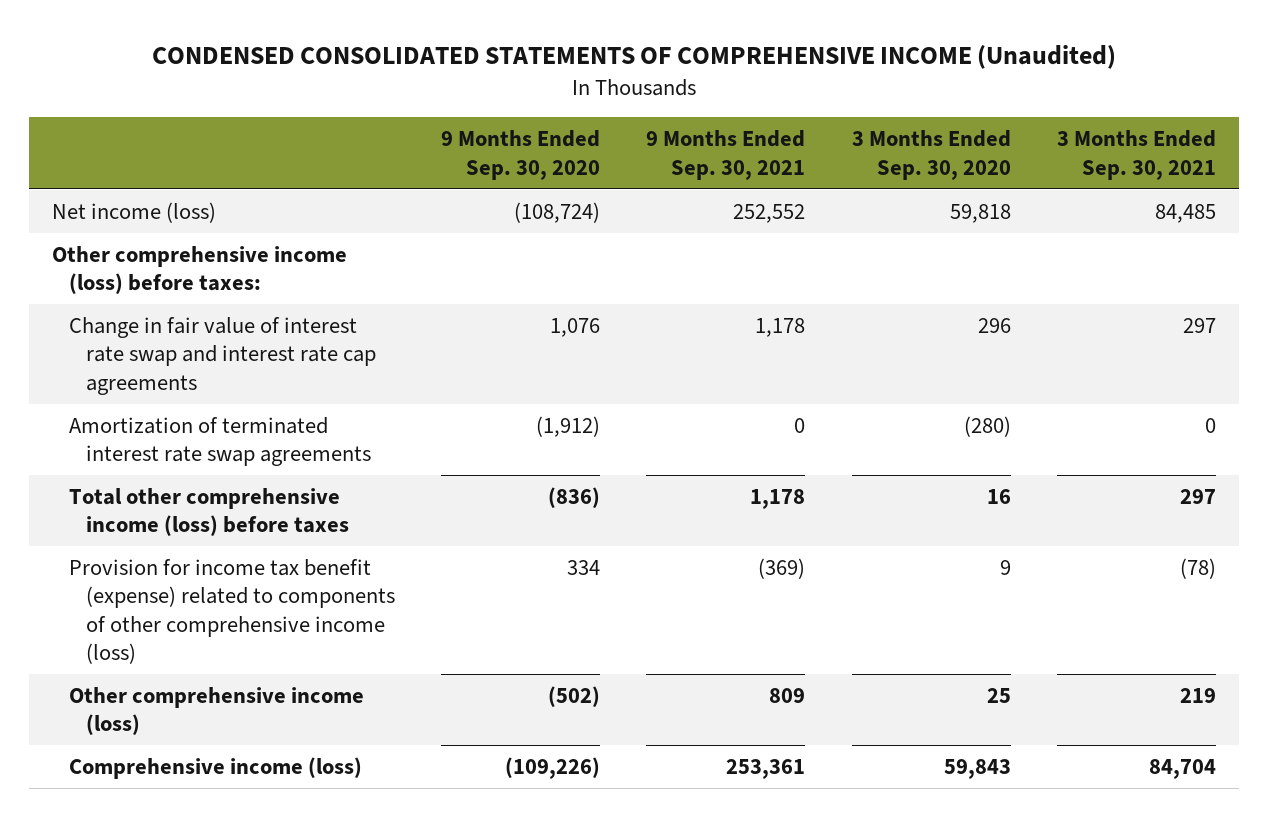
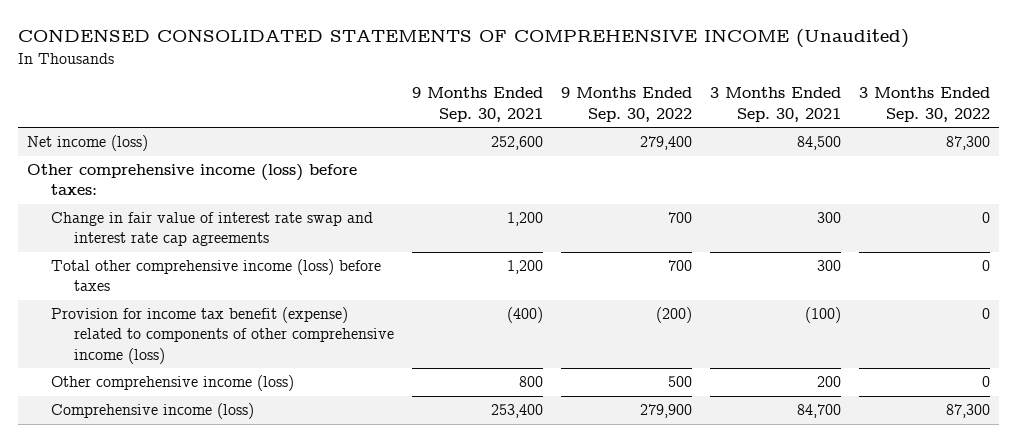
- | 9 Months Ended Sep. 30, 2020 | 9 Months Ended Sep. 30, 2021 | 3 Months Ended Sep. 30, 2020 | 3 Months Ended Sep. 30, 2021
+ | 9 Months Ended Sep. 30, 2021 | 9 Months Ended Sep. 30, 2022 | 3 Months Ended Sep. 30, 2021 | 3 Months Ended Sep. 30, 2022
- Net income (loss) | (108,724) | 252,552 | 59,818 | 84,485
+ Net income (loss) | 252,600 | 279,400 | 84,500 | 87,300
- Change in fair value of interest rate swap and interest rate cap agreements | 1,076 | 1,178 | 296 | 297
- Amortization of terminated interest rate swap agreements | (1,912) | 0 | (280) | 0
- Total other comprehensive income (loss) before taxes | (836) | 1,178 | 16 | 297
- Provision for income tax benefit (expense) related to components of other comprehensive income (loss) | 334 | (369) | 9 | (78)
- Other comprehensive income (loss) | (502) | 809 | 25 | 219
- Comprehensive income (loss) | (109,226) | 253,361 | 59,843 | 84,704
+ Change in fair value of interest rate swap and interest rate cap agreements | 1,200 | 700 | 300 | 0
+ Total other comprehensive income (loss) before taxes | 1,200 | 700 | 300 | 0
+ Provision for income tax benefit (expense) related to components of other comprehensive income (loss) | (400) | (200) | (100) | 0
+ Other comprehensive income (loss) | 800 | 500 | 200 | 0
+ Comprehensive income (loss) | 253,400 | 279,900 | 84,700 | 87,300

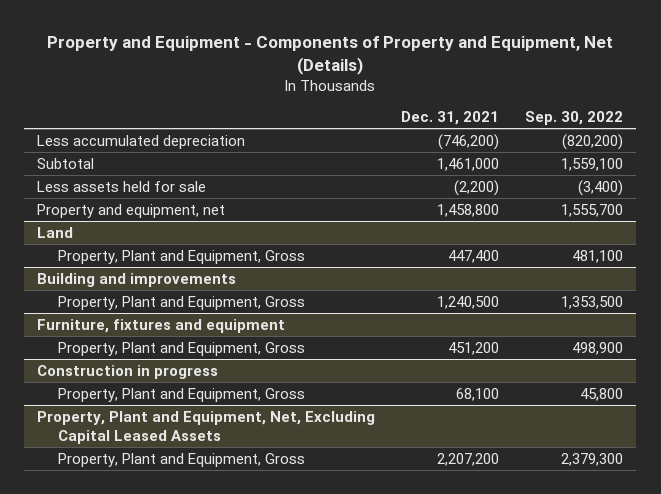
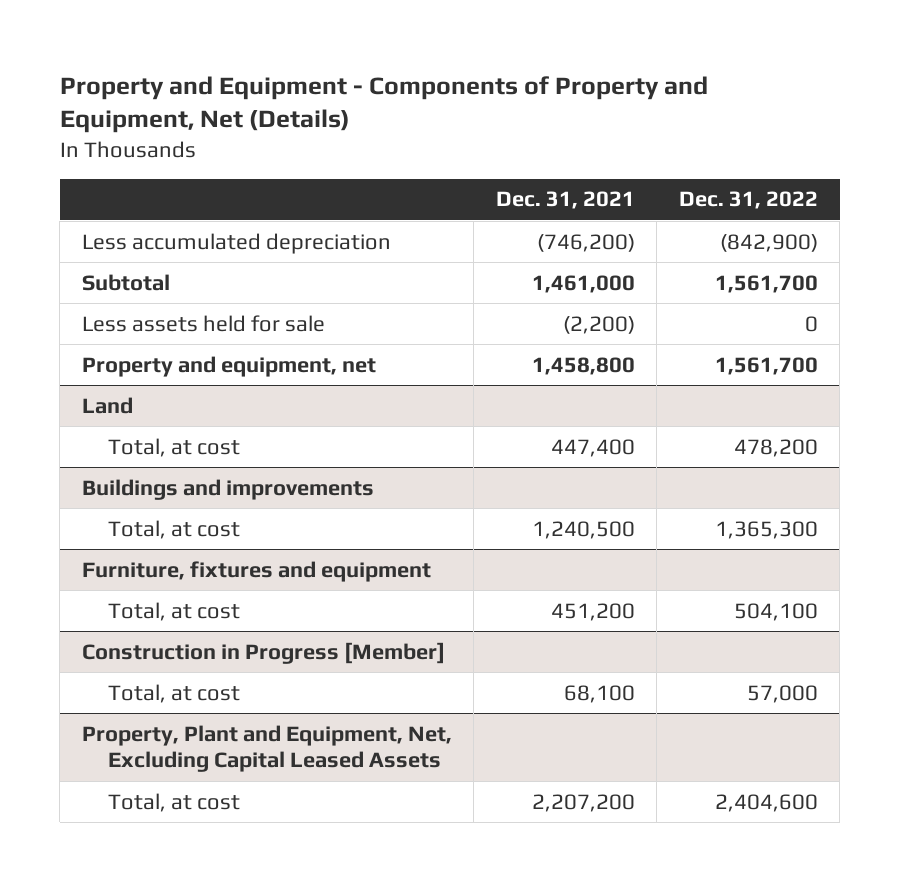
- | Dec. 31, 2021 | Sep. 30, 2022
+ | Dec. 31, 2021 | Dec. 31, 2022
@ Land
- Property, Plant and Equipment, Gross | 447,400 | 481,100
- Building and improvements
- Property, Plant and Equipment, Gross | 1,240,500 | 1,353,500
@ Land
+ Total, at cost | 447,400 | 478,200
+ Buildings and improvements
+ Total, at cost | 1,240,500 | 1,365,300
@ Furniture, fixtures and equipment
- Property, Plant and Equipment, Gross | 451,200 | 498,900
- Construction in progress
- Property, Plant and Equipment, Gross | 68,100 | 45,800
@ Furniture, fixtures and equipment
+ Total, at cost | 451,200 | 504,100
+ Construction in Progress [Member]
+ Total, at cost | 68,100 | 57,000
@ Property, Plant and Equipment, Net, Excluding Capital Leased Assets
- Property, Plant and Equipment, Gross | 2,207,200 | 2,379,300
+ Total, at cost | 2,207,200 | 2,404,600

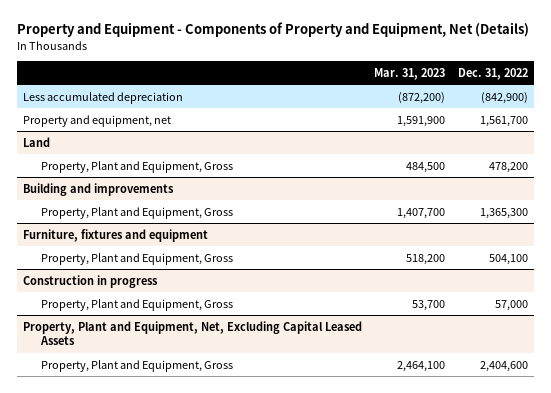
- | Dec. 31, 2021 | Dec. 31, 2022
+ | Mar. 31, 2023 | Dec. 31, 2022
- Subtotal | 1,461,000 | 1,561,700
- Less assets held for sale | (2,200) | 0
@ Land
- Total, at cost | 447,400 | 478,200
- Buildings and improvements
- Total, at cost | 1,240,500 | 1,365,300
@ Land
+ Property, Plant and Equipment, Gross | 484,500 | 478,200
+ Building and improvements
+ Property, Plant and Equipment, Gross | 1,407,700 | 1,365,300
@ Furniture, fixtures and equipment
- Total, at cost | 451,200 | 504,100
- Construction in Progress [Member]
- Total, at cost | 68,100 | 57,000
@ Furniture, fixtures and equipment
+ Property, Plant and Equipment, Gross | 518,200 | 504,100
+ Construction in progress
+ Property, Plant and Equipment, Gross | 53,700 | 57,000
@ Property, Plant and Equipment, Net, Excluding Capital Leased Assets
- Total, at cost | 2,207,200 | 2,404,600
+ Property, Plant and Equipment, Gross | 2,464,100 | 2,404,600

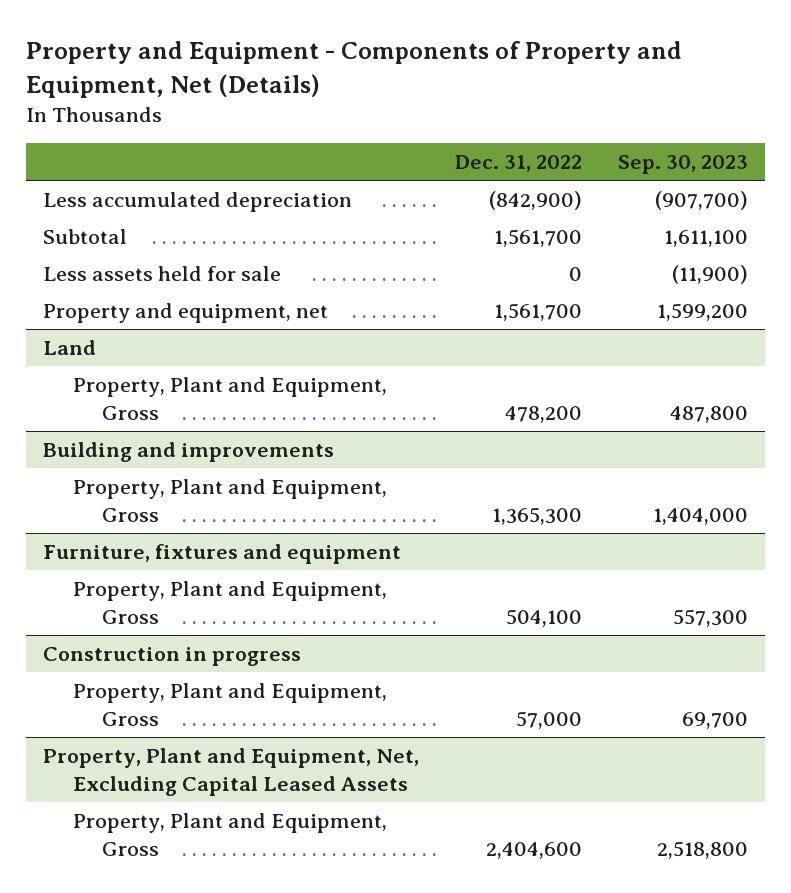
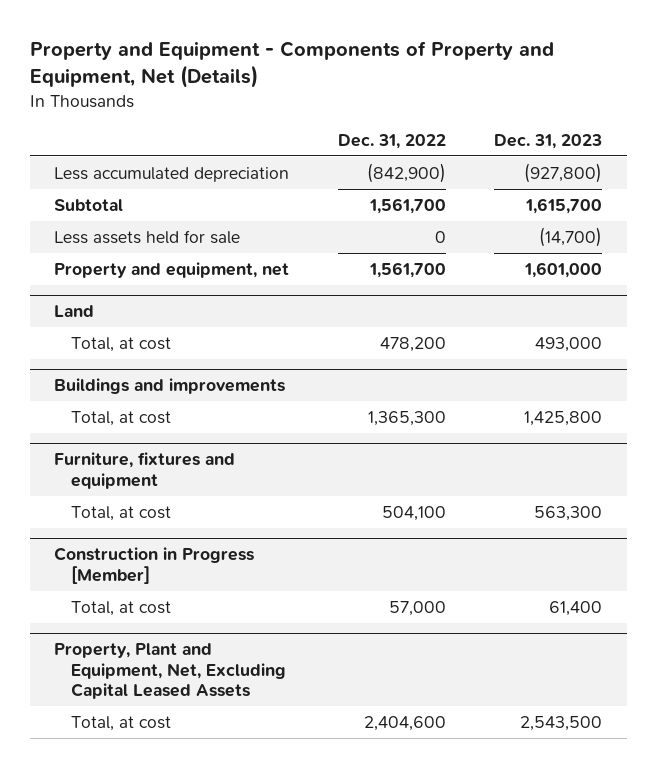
- | Dec. 31, 2022 | Sep. 30, 2023
+ | Dec. 31, 2022 | Dec. 31, 2023
@ Land
- Property, Plant and Equipment, Gross | 478,200 | 487,800
- Building and improvements
- Property, Plant and Equipment, Gross | 1,365,300 | 1,404,000
@ Land
+ Total, at cost | 478,200 | 493,000
+ Buildings and improvements
+ Total, at cost | 1,365,300 | 1,425,800
@ Furniture, fixtures and equipment
- Property, Plant and Equipment, Gross | 504,100 | 557,300
- Construction in progress
- Property, Plant and Equipment, Gross | 57,000 | 69,700
@ Furniture, fixtures and equipment
+ Total, at cost | 504,100 | 563,300
+ Construction in Progress [Member]
+ Total, at cost | 57,000 | 61,400
@ Property, Plant and Equipment, Net, Excluding Capital Leased Assets
- Property, Plant and Equipment, Gross | 2,404,600 | 2,518,800
+ Total, at cost | 2,404,600 | 2,543,500

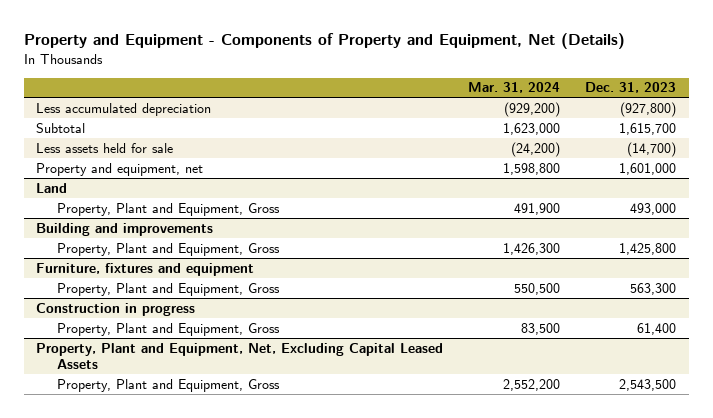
- | Dec. 31, 2022 | Dec. 31, 2023
+ | Mar. 31, 2024 | Dec. 31, 2023
@ Land
- Total, at cost | 478,200 | 493,000
- Buildings and improvements
- Total, at cost | 1,365,300 | 1,425,800
@ Land
+ Property, Plant and Equipment, Gross | 491,900 | 493,000
+ Building and improvements
+ Property, Plant and Equipment, Gross | 1,426,300 | 1,425,800
@ Furniture, fixtures and equipment
- Total, at cost | 504,100 | 563,300
- Construction in Progress [Member]
- Total, at cost | 57,000 | 61,400
@ Furniture, fixtures and equipment
+ Property, Plant and Equipment, Gross | 550,500 | 563,300
+ Construction in progress
+ Property, Plant and Equipment, Gross | 83,500 | 61,400
@ Property, Plant and Equipment, Net, Excluding Capital Leased Assets
- Total, at cost | 2,404,600 | 2,543,500
+ Property, Plant and Equipment, Gross | 2,552,200 | 2,543,500

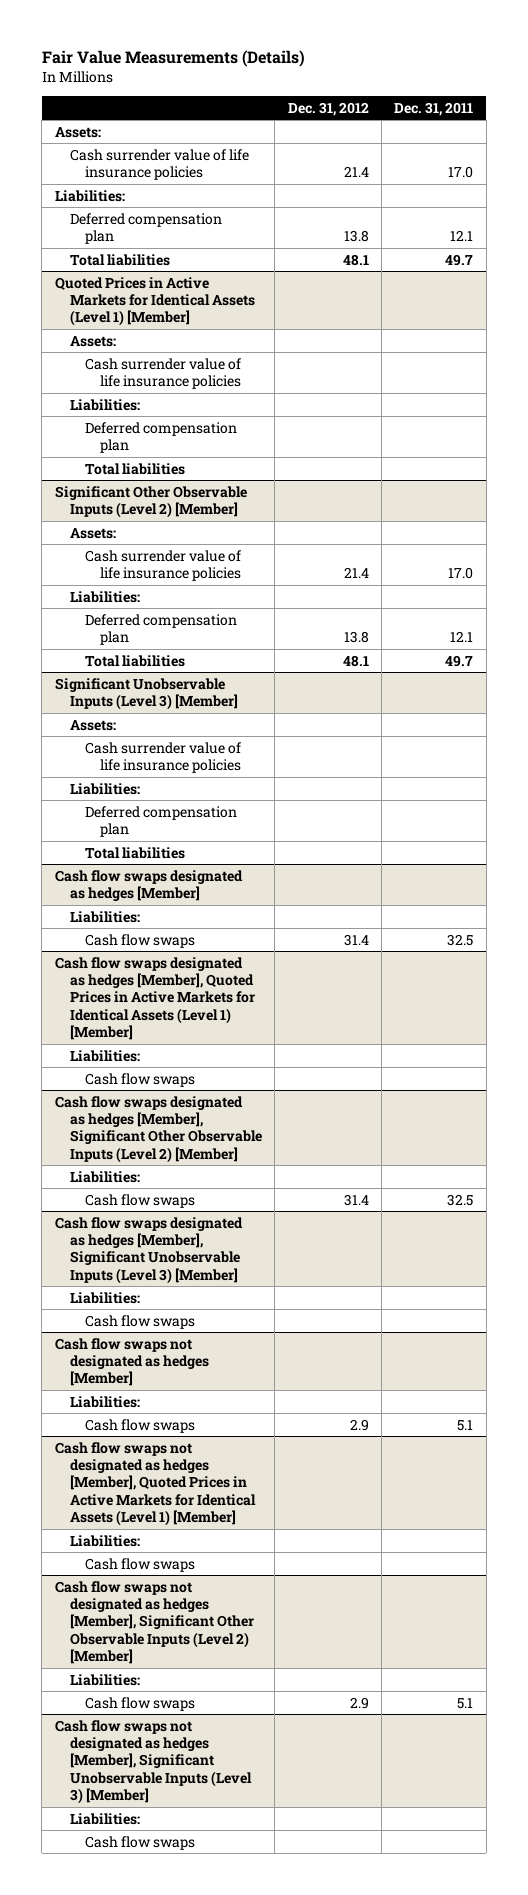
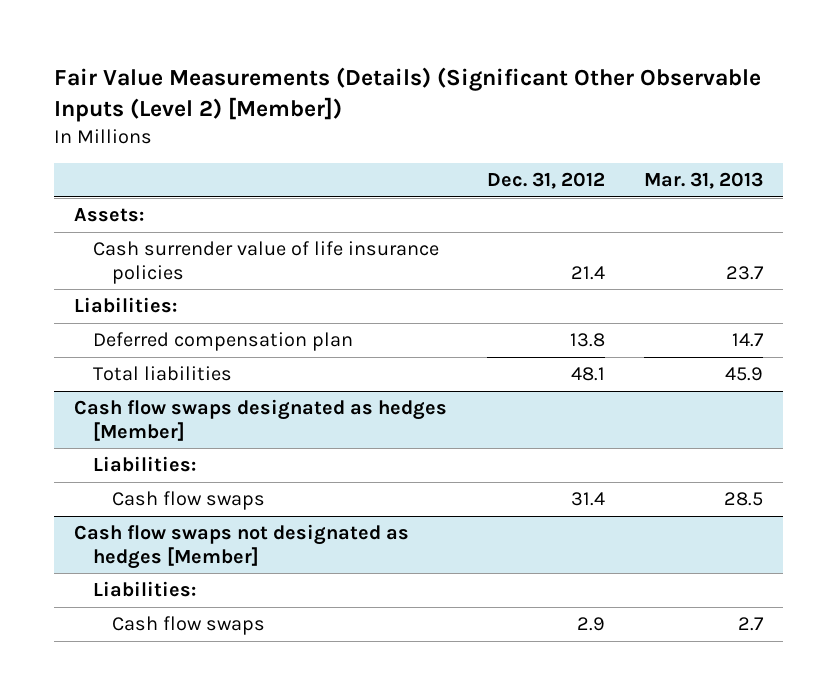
- Fair Value Measurements (Details)
+ Fair Value Measurements (Details) (Significant Other Observable Inputs (Level 2) [Member])
- | Dec. 31, 2012 | Dec. 31, 2011
+ | Dec. 31, 2012 | Mar. 31, 2013
- Quoted Prices in Active Markets for Identical Assets (Level 1) [Member]
- Assets:
- Cash surrender value of life insurance policies
- Liabilities:
- Deferred compensation plan
- Total liabilities
- Significant Other Observable Inputs (Level 2) [Member]
- Assets:
- Cash surrender value of life insurance policies | 21.4 | 17.0
- Liabilities:
- Deferred compensation plan | 13.8 | 12.1
- Total liabilities | 48.1 | 49.7
- Significant Unobservable Inputs (Level 3) [Member]
- Assets:
- Cash surrender value of life insurance policies
- Liabilities:
- Deferred compensation plan
- Total liabilities
- Cash flow swaps designated as hedges [Member], Quoted Prices in Active Markets for Identical Assets (Level 1) [Member]
- Liabilities:
- Cash flow swaps
- Cash flow swaps designated as hedges [Member], Significant Other Observable Inputs (Level 2) [Member]
- Liabilities:
- Cash flow swaps | 31.4 | 32.5
- Cash flow swaps designated as hedges [Member], Significant Unobservable Inputs (Level 3) [Member]
- Liabilities:
- Cash flow swaps
- Cash flow swaps not designated as hedges [Member], Quoted Prices in Active Markets for Identical Assets (Level 1) [Member]
- Liabilities:
- Cash flow swaps
- Cash flow swaps not designated as hedges [Member], Significant Other Observable Inputs (Level 2) [Member]
- Liabilities:
- Cash flow swaps | 2.9 | 5.1
- Cash flow swaps not designated as hedges [Member], Significant Unobservable Inputs (Level 3) [Member]
- Liabilities:
- Cash flow swaps

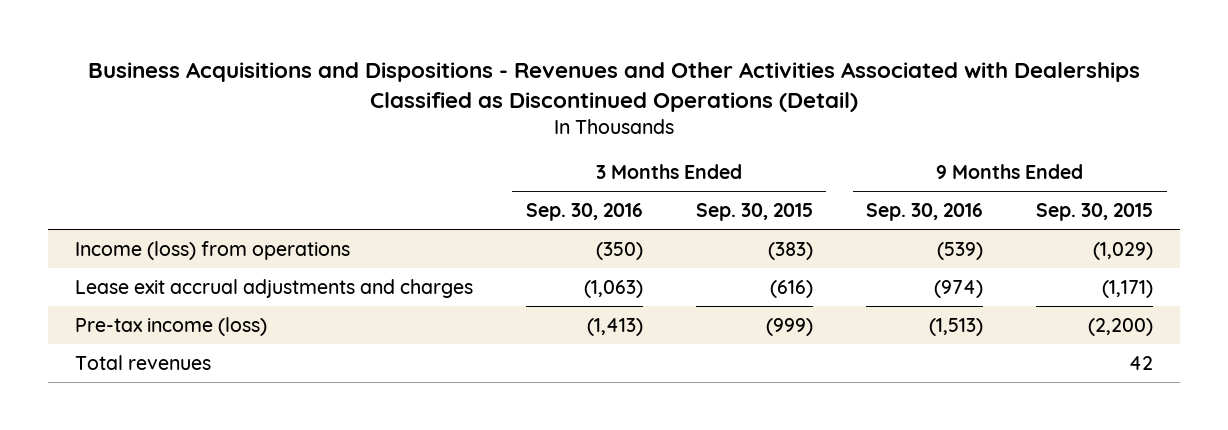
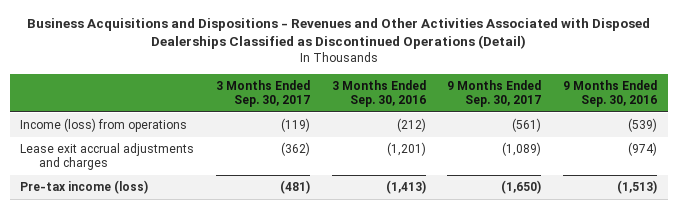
- Business Acquisitions and Dispositions - Revenues and Other Activities Associated with Dealerships Classified as Discontinued Operations (Detail)
+ Business Acquisitions and Dispositions - Revenues and Other Activities Associated with Disposed Dealerships Classified as Discontinued Operations (Detail)
- | 3 Months Ended Sep. 30, 2016 | 3 Months Ended Sep. 30, 2015 | 9 Months Ended Sep. 30, 2016 | 9 Months Ended Sep. 30, 2015
+ | 3 Months Ended Sep. 30, 2017 | 3 Months Ended Sep. 30, 2016 | 9 Months Ended Sep. 30, 2017 | 9 Months Ended Sep. 30, 2016
- Income (loss) from operations | (350) | (383) | (539) | (1,029)
- Lease exit accrual adjustments and charges | (1,063) | (616) | (974) | (1,171)
+ Income (loss) from operations | (119) | (212) | (561) | (539)
+ Lease exit accrual adjustments and charges | (362) | (1,201) | (1,089) | (974)
- Total revenues | | | | 42

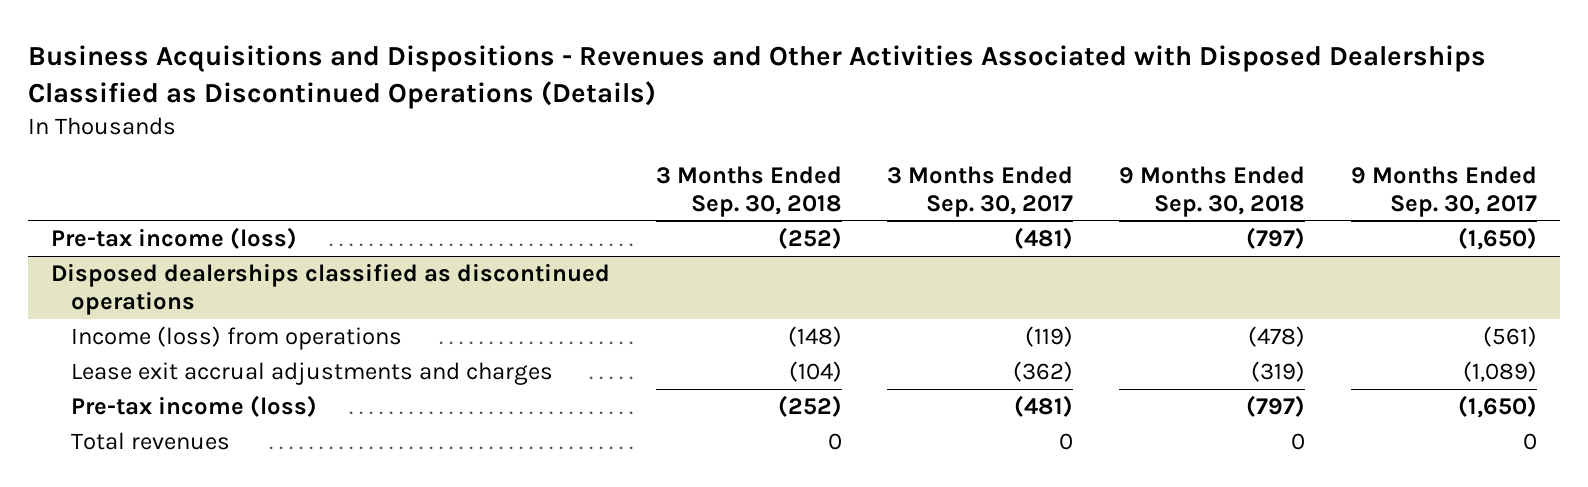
- Business Acquisitions and Dispositions - Revenues and Other Activities Associated with Disposed Dealerships Classified as Discontinued Operations (Detail)
+ Business Acquisitions and Dispositions - Revenues and Other Activities Associated with Disposed Dealerships Classified as Discontinued Operations (Details)
- | 3 Months Ended Sep. 30, 2017 | 3 Months Ended Sep. 30, 2016 | 9 Months Ended Sep. 30, 2017 | 9 Months Ended Sep. 30, 2016
+ | 3 Months Ended Sep. 30, 2018 | 3 Months Ended Sep. 30, 2017 | 9 Months Ended Sep. 30, 2018 | 9 Months Ended Sep. 30, 2017
+ Pre-tax income (loss) | (252) | (481) | (797) | (1,650)
+ Disposed dealerships classified as discontinued operations
+ Total revenues | 0 | 0 | 0 | 0

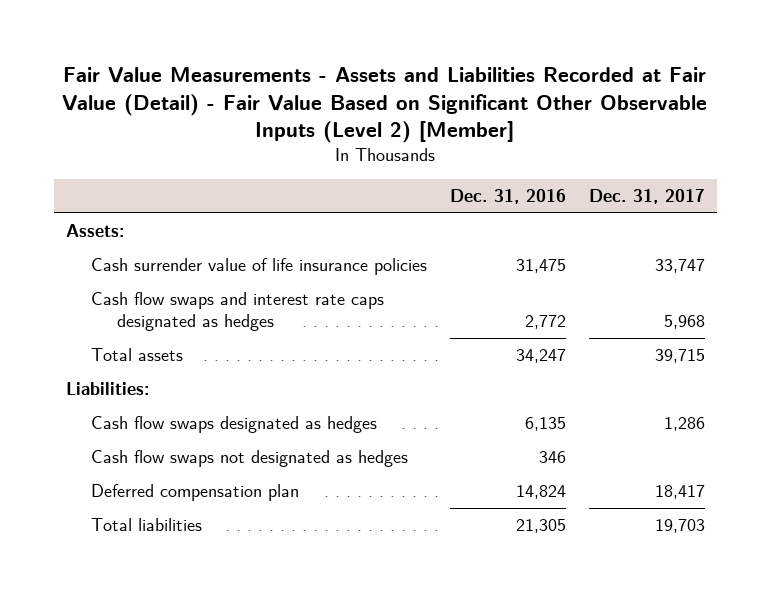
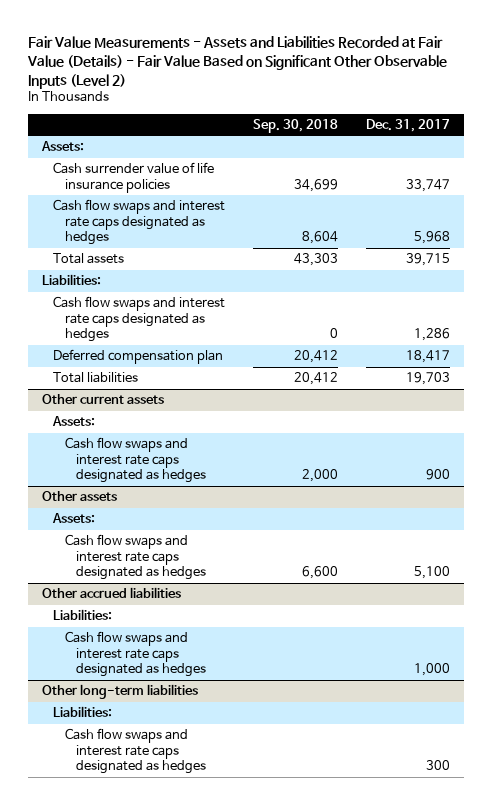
- Fair Value Measurements - Assets and Liabilities Recorded at Fair Value (Detail) - Fair Value Based on Significant Other Observable Inputs (Level 2) [Member]
+ Fair Value Measurements - Assets and Liabilities Recorded at Fair Value (Details) - Fair Value Based on Significant Other Observable Inputs (Level 2)
- | Dec. 31, 2016 | Dec. 31, 2017
+ | Sep. 30, 2018 | Dec. 31, 2017
- Cash flow swaps designated as hedges | 6,135 | 1,286
- Cash flow swaps not designated as hedges | 346 |
+ Cash flow swaps and interest rate caps designated as hedges | 0 | 1,286
+ Other current assets
+ Assets:
+ Cash flow swaps and interest rate caps designated as hedges | 2,000 | 900
+ Other assets
+ Assets:
+ Cash flow swaps and interest rate caps designated as hedges | 6,600 | 5,100
+ Other accrued liabilities
+ Liabilities:
+ Cash flow swaps and interest rate caps designated as hedges | | 1,000
+ Other long-term liabilities
+ Liabilities:
+ Cash flow swaps and interest rate caps designated as hedges | | 300

